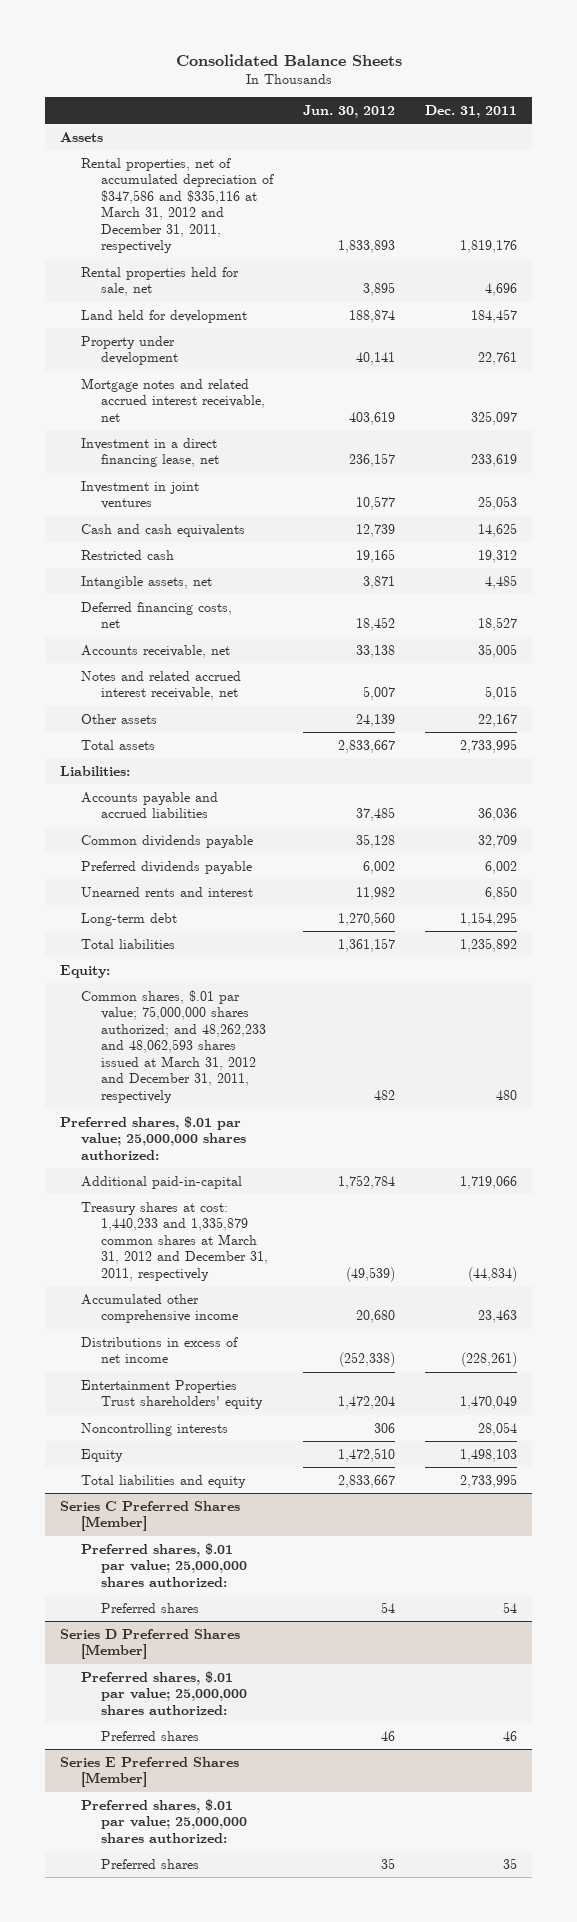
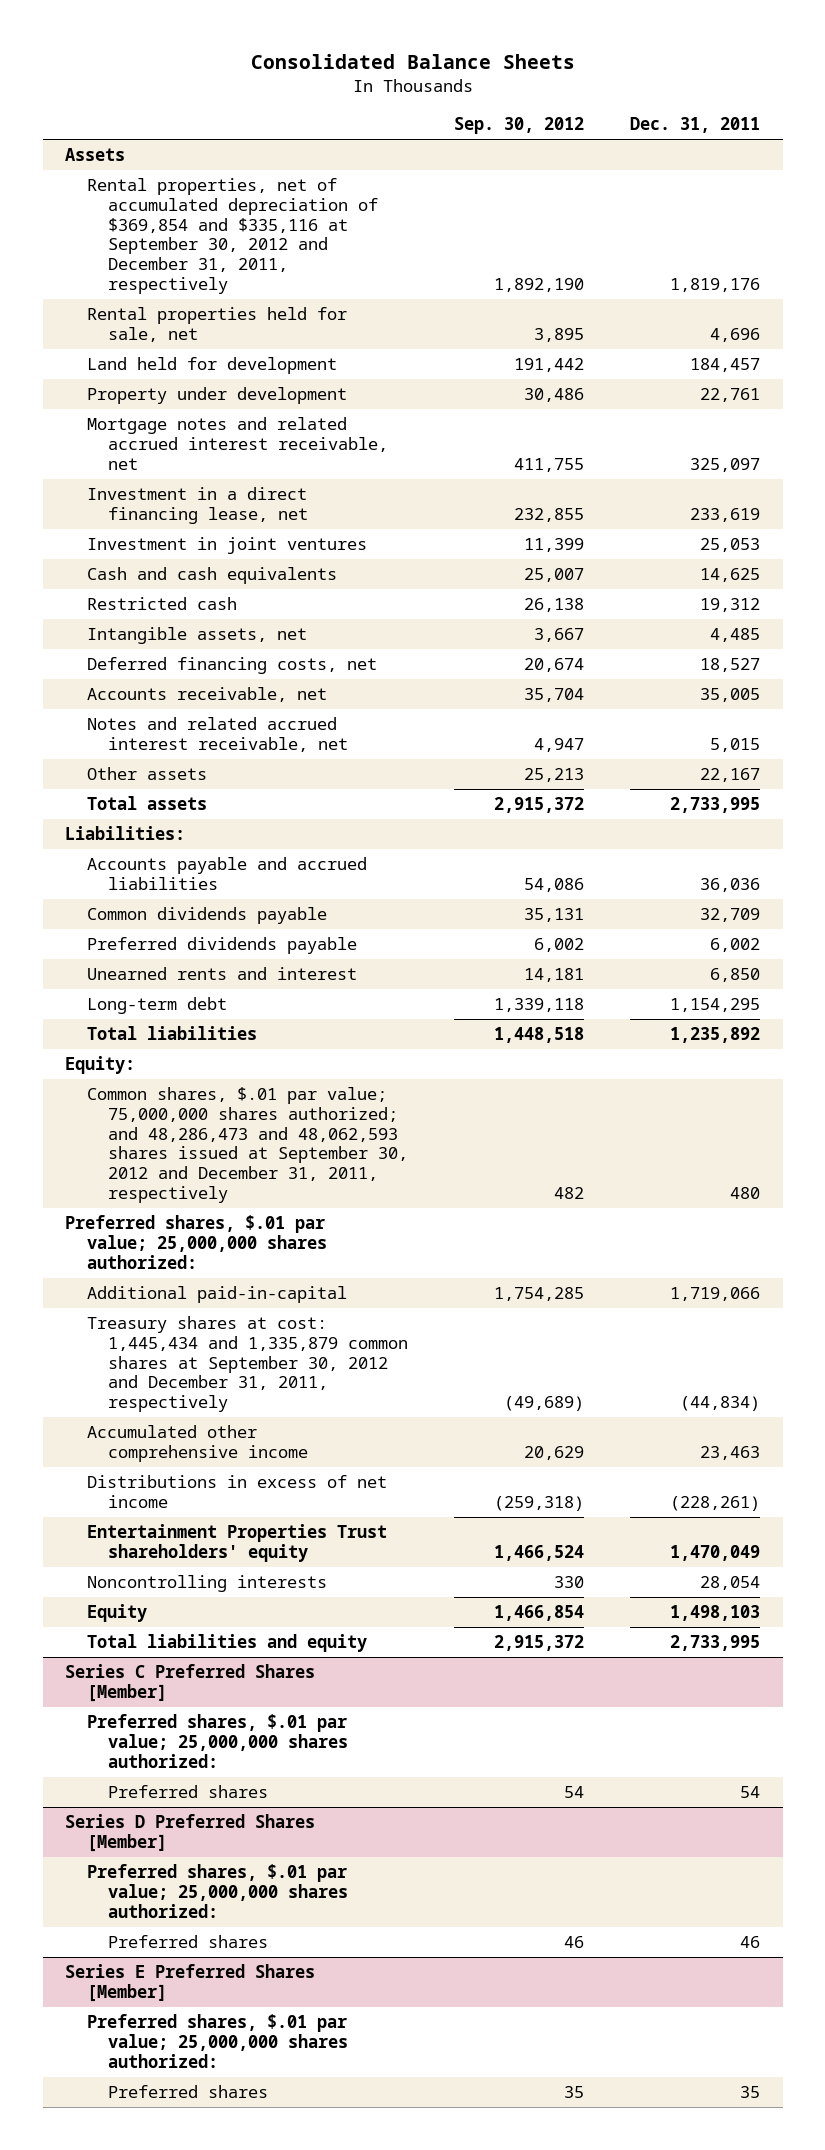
- | Jun. 30, 2012 | Dec. 31, 2011
+ | Sep. 30, 2012 | Dec. 31, 2011
- Rental properties, net of accumulated depreciation of $347,586 and $335,116 at March 31, 2012 and December 31, 2011, respectively | 1,833,893 | 1,819,176
+ Rental properties, net of accumulated depreciation of $369,854 and $335,116 at September 30, 2012 and December 31, 2011, respectively | 1,892,190 | 1,819,176
- Common shares, $.01 par value; 75,000,000 shares authorized; and 48,262,233 and 48,062,593 shares issued at March 31, 2012 and December 31, 2011, respectively | 482 | 480
+ Common shares, $.01 par value; 75,000,000 shares authorized; and 48,286,473 and 48,062,593 shares issued at September 30, 2012 and December 31, 2011, respectively | 482 | 480
- Treasury shares at cost: 1,440,233 and 1,335,879 common shares at March 31, 2012 and December 31, 2011, respectively | (49,539) | (44,834)
+ Treasury shares at cost: 1,445,434 and 1,335,879 common shares at September 30, 2012 and December 31, 2011, respectively | (49,689) | (44,834)

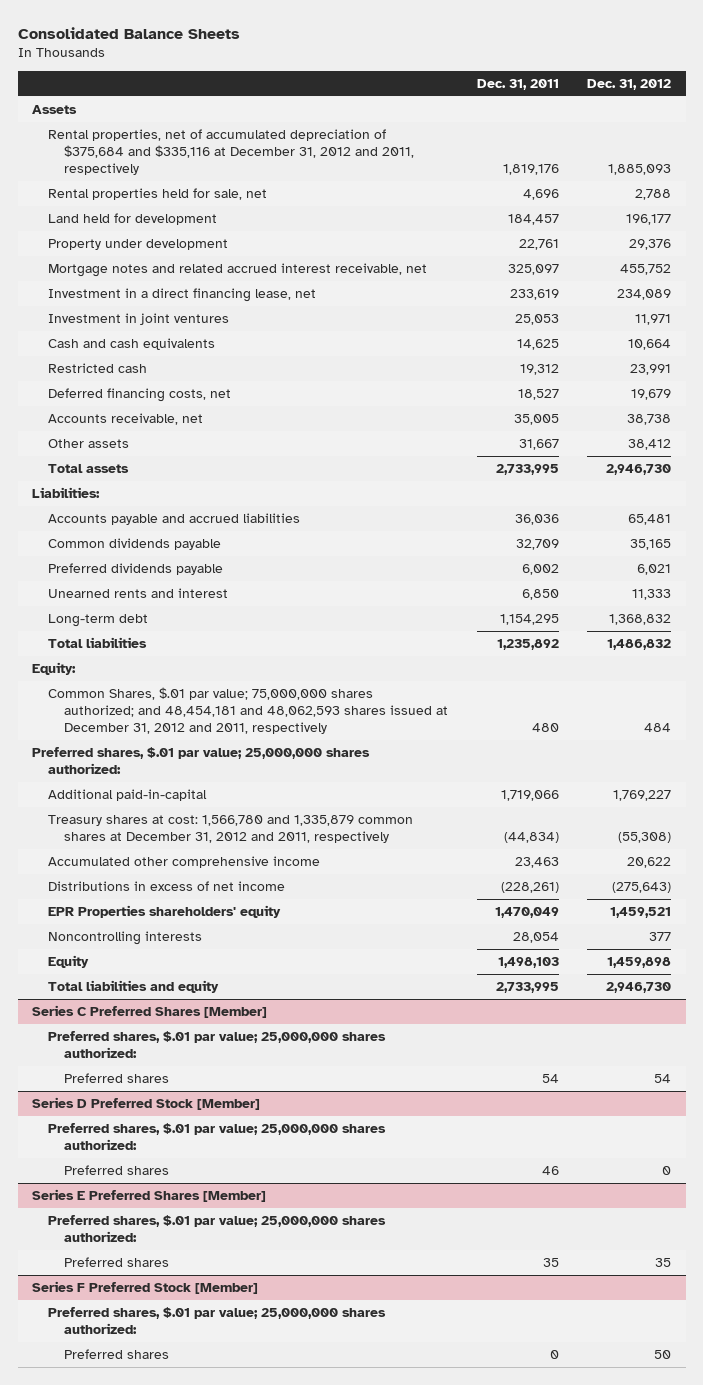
- | Sep. 30, 2012 | Dec. 31, 2011
+ | Dec. 31, 2011 | Dec. 31, 2012
- Rental properties, net of accumulated depreciation of $369,854 and $335,116 at September 30, 2012 and December 31, 2011, respectively | 1,892,190 | 1,819,176
+ Rental properties, net of accumulated depreciation of $375,684 and $335,116 at December 31, 2012 and 2011, respectively | 1,819,176 | 1,885,093
- Intangible assets, net | 3,667 | 4,485
- Notes and related accrued interest receivable, net | 4,947 | 5,015
- Other assets | 25,213 | 22,167
+ Other assets | 31,667 | 38,412
- Common shares, $.01 par value; 75,000,000 shares authorized; and 48,286,473 and 48,062,593 shares issued at September 30, 2012 and December 31, 2011, respectively | 482 | 480
+ Common Shares, $.01 par value; 75,000,000 shares authorized; and 48,454,181 and 48,062,593 shares issued at December 31, 2012 and 2011, respectively | 480 | 484
- Treasury shares at cost: 1,445,434 and 1,335,879 common shares at September 30, 2012 and December 31, 2011, respectively | (49,689) | (44,834)
+ Treasury shares at cost: 1,566,780 and 1,335,879 common shares at December 31, 2012 and 2011, respectively | (44,834) | (55,308)
- Entertainment Properties Trust shareholders' equity | 1,466,524 | 1,470,049
+ EPR Properties shareholders' equity | 1,470,049 | 1,459,521
- Series D Preferred Shares [Member]
+ Series D Preferred Stock [Member]
+ Series F Preferred Stock [Member]
+ Preferred shares, $.01 par value; 25,000,000 shares authorized:
+ Preferred shares | 0 | 50

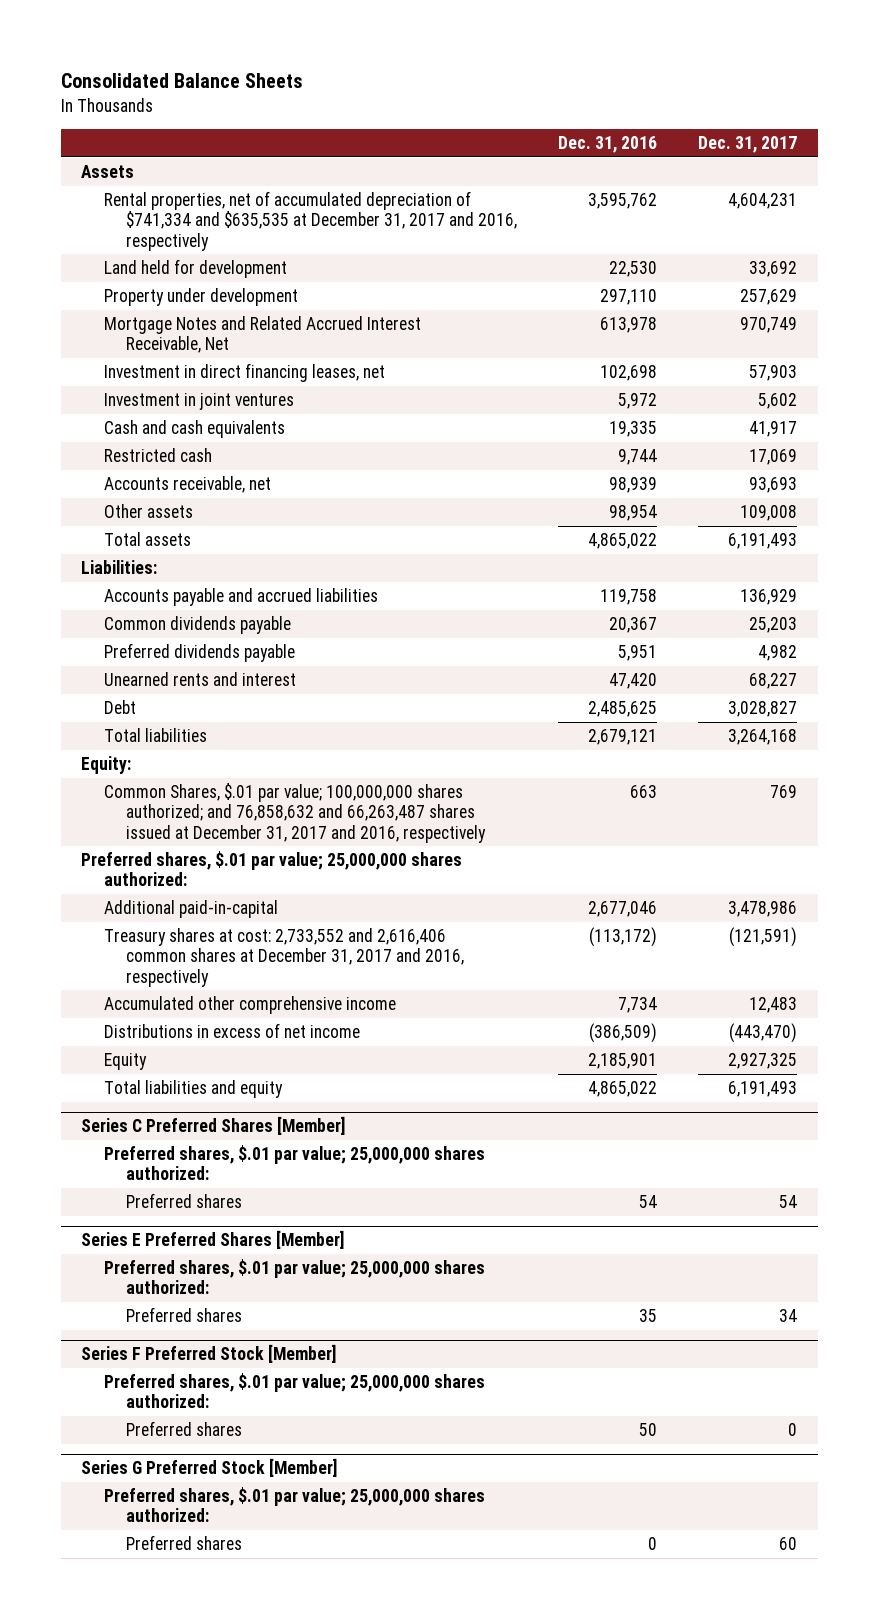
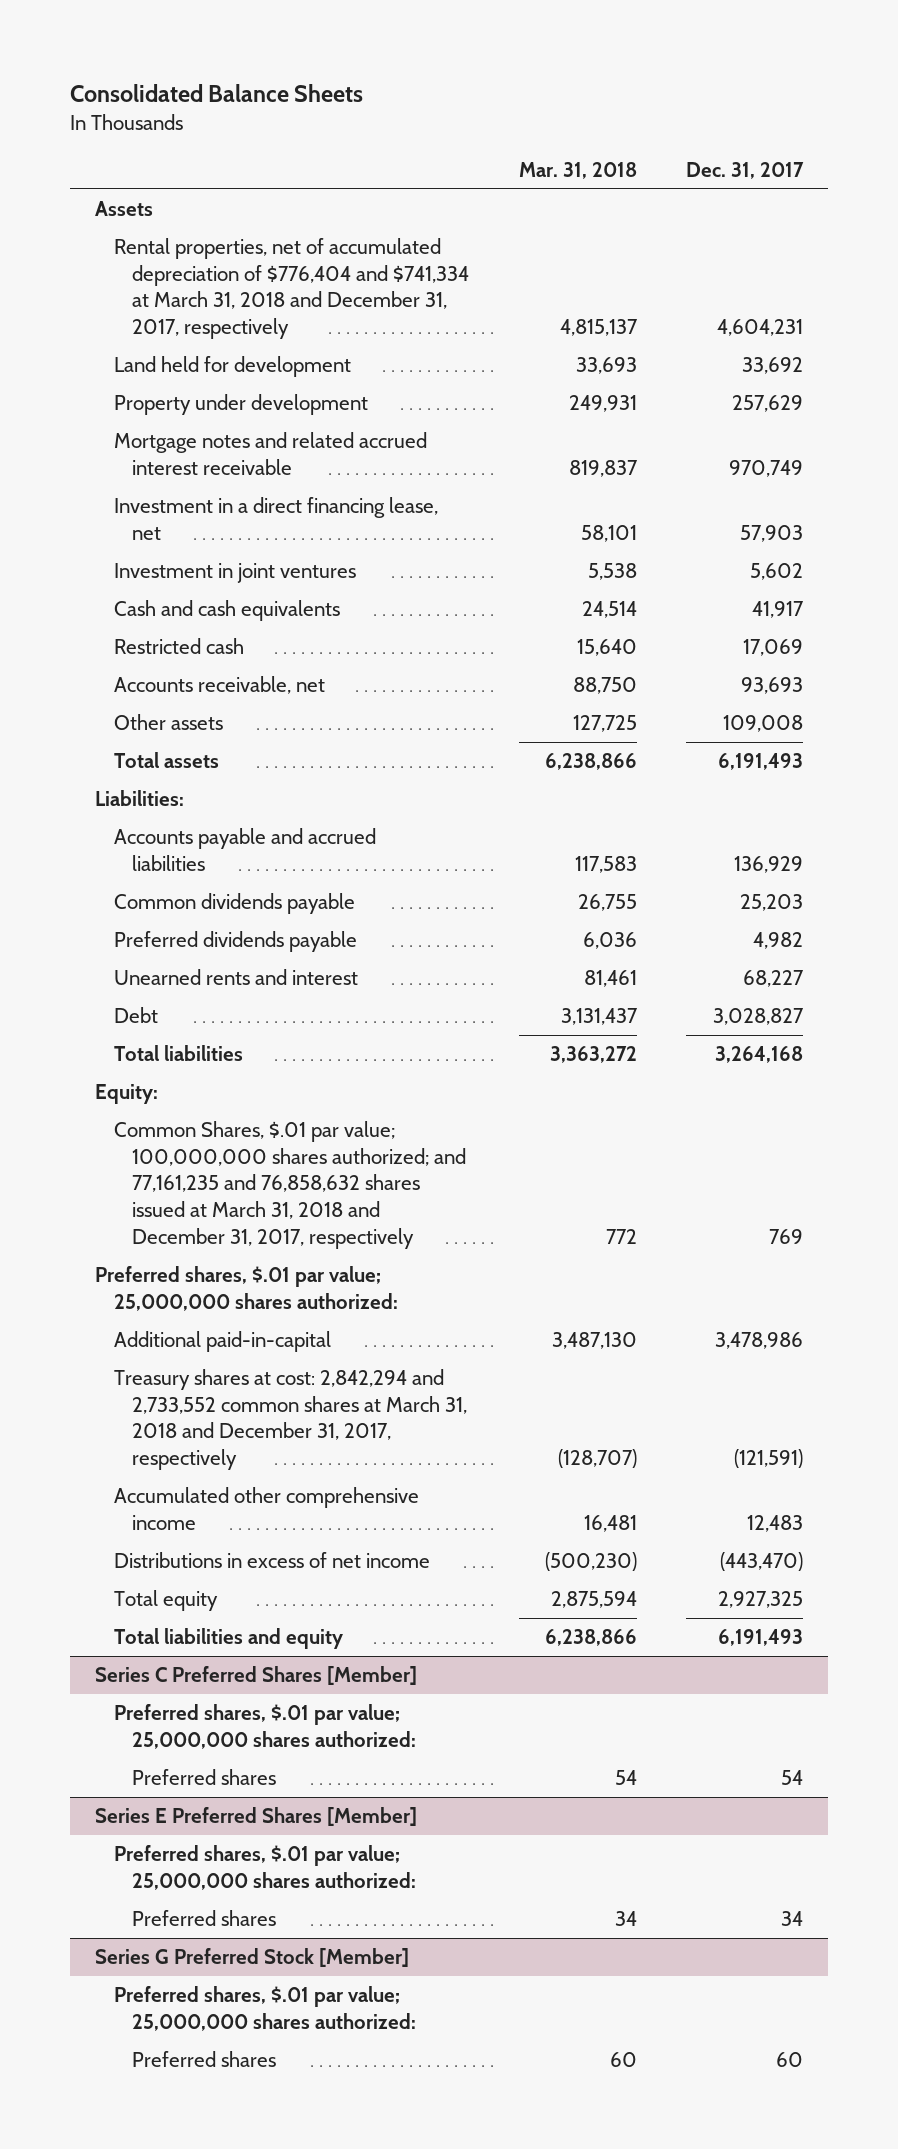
- | Dec. 31, 2016 | Dec. 31, 2017
+ | Mar. 31, 2018 | Dec. 31, 2017
- Rental properties, net of accumulated depreciation of $741,334 and $635,535 at December 31, 2017 and 2016, respectively | 3,595,762 | 4,604,231
+ Rental properties, net of accumulated depreciation of $776,404 and $741,334 at March 31, 2018 and December 31, 2017, respectively | 4,815,137 | 4,604,231
- Mortgage Notes and Related Accrued Interest Receivable, Net | 613,978 | 970,749
- Investment in direct financing leases, net | 102,698 | 57,903
+ Mortgage notes and related accrued interest receivable | 819,837 | 970,749
+ Investment in a direct financing lease, net | 58,101 | 57,903
- Common Shares, $.01 par value; 100,000,000 shares authorized; and 76,858,632 and 66,263,487 shares issued at December 31, 2017 and 2016, respectively | 663 | 769
+ Common Shares, $.01 par value; 100,000,000 shares authorized; and 77,161,235 and 76,858,632 shares issued at March 31, 2018 and December 31, 2017, respectively | 772 | 769
- Treasury shares at cost: 2,733,552 and 2,616,406 common shares at December 31, 2017 and 2016, respectively | (113,172) | (121,591)
+ Treasury shares at cost: 2,842,294 and 2,733,552 common shares at March 31, 2018 and December 31, 2017, respectively | (128,707) | (121,591)
- Equity | 2,185,901 | 2,927,325
+ Total equity | 2,875,594 | 2,927,325
- Series F Preferred Stock [Member]
- Preferred shares, $.01 par value; 25,000,000 shares authorized:
- Preferred shares | 50 | 0

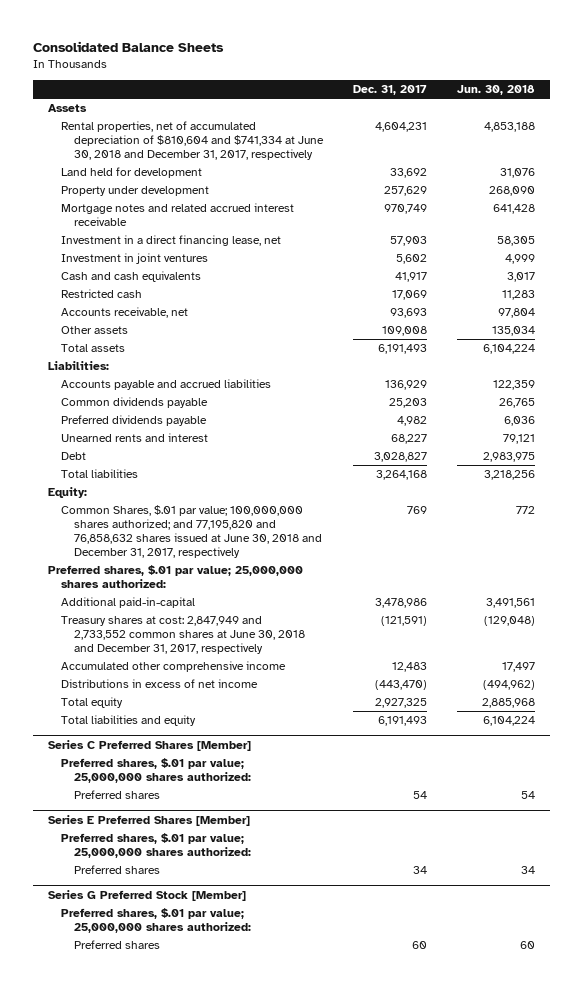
- | Mar. 31, 2018 | Dec. 31, 2017
+ | Dec. 31, 2017 | Jun. 30, 2018
- Rental properties, net of accumulated depreciation of $776,404 and $741,334 at March 31, 2018 and December 31, 2017, respectively | 4,815,137 | 4,604,231
+ Rental properties, net of accumulated depreciation of $810,604 and $741,334 at June 30, 2018 and December 31, 2017, respectively | 4,604,231 | 4,853,188
- Common Shares, $.01 par value; 100,000,000 shares authorized; and 77,161,235 and 76,858,632 shares issued at March 31, 2018 and December 31, 2017, respectively | 772 | 769
+ Common Shares, $.01 par value; 100,000,000 shares authorized; and 77,195,820 and 76,858,632 shares issued at June 30, 2018 and December 31, 2017, respectively | 769 | 772
- Treasury shares at cost: 2,842,294 and 2,733,552 common shares at March 31, 2018 and December 31, 2017, respectively | (128,707) | (121,591)
+ Treasury shares at cost: 2,847,949 and 2,733,552 common shares at June 30, 2018 and December 31, 2017, respectively | (121,591) | (129,048)

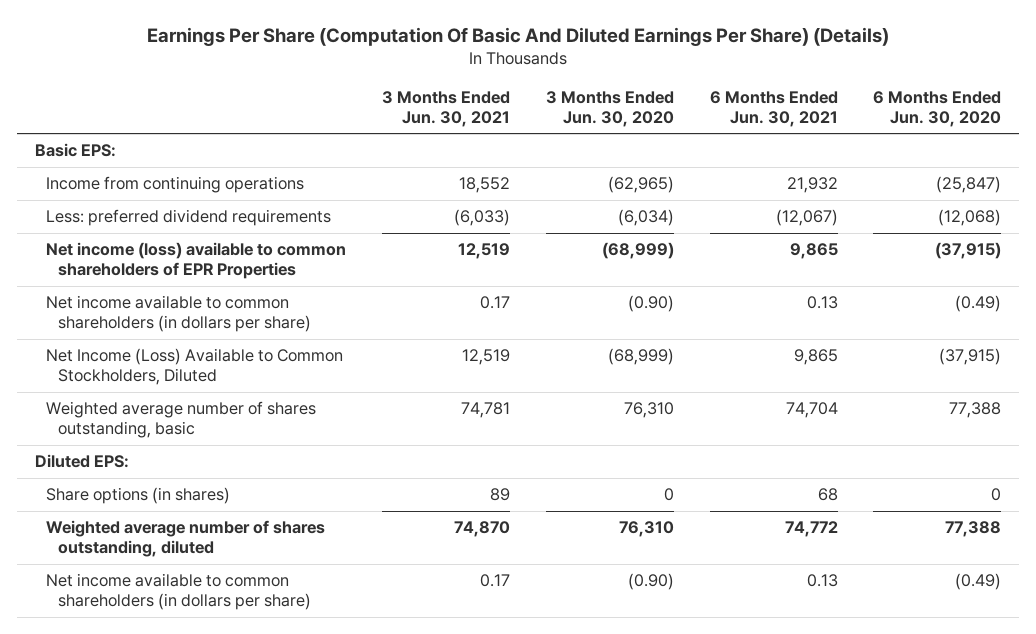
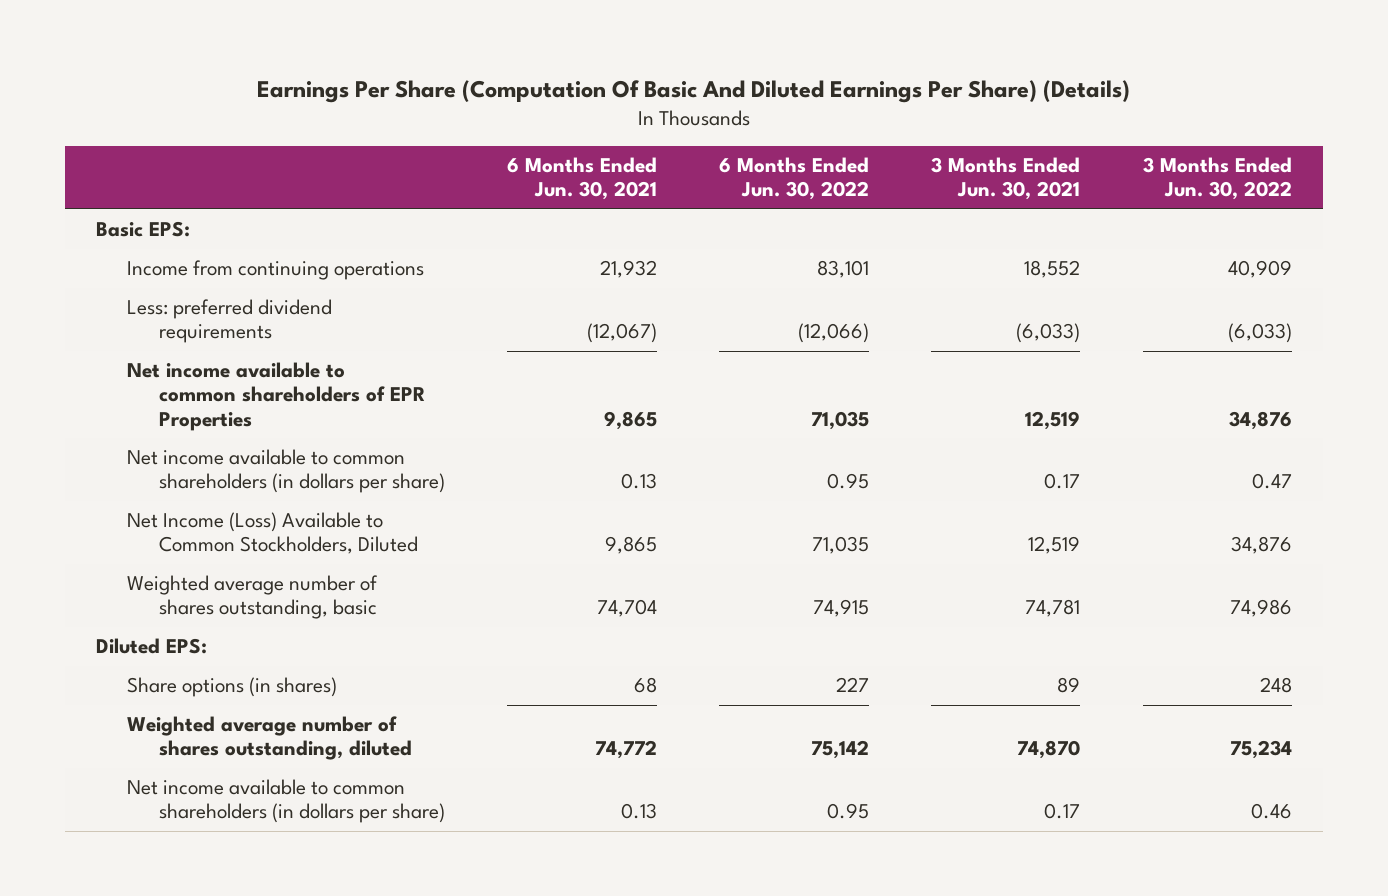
- | 3 Months Ended Jun. 30, 2021 | 3 Months Ended Jun. 30, 2020 | 6 Months Ended Jun. 30, 2021 | 6 Months Ended Jun. 30, 2020
+ | 6 Months Ended Jun. 30, 2021 | 6 Months Ended Jun. 30, 2022 | 3 Months Ended Jun. 30, 2021 | 3 Months Ended Jun. 30, 2022
- Net income (loss) available to common shareholders of EPR Properties | 12,519 | (68,999) | 9,865 | (37,915)
+ Net income available to common shareholders of EPR Properties | 9,865 | 71,035 | 12,519 | 34,876

